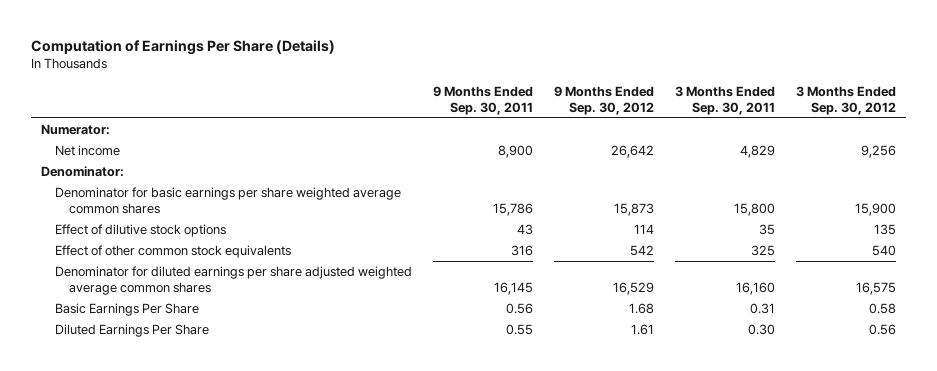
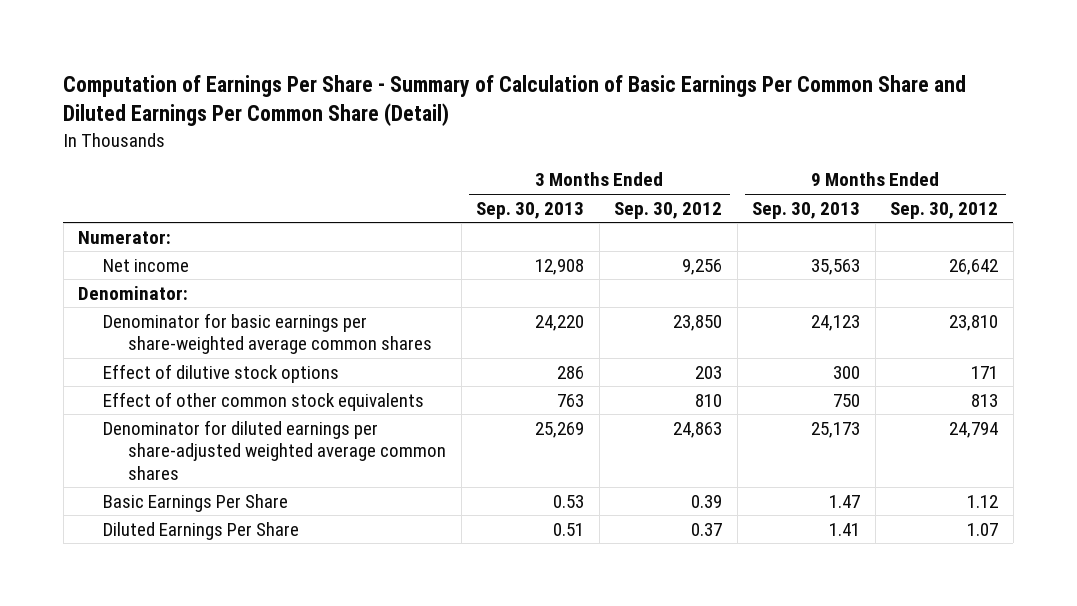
- Computation of Earnings Per Share (Details)
+ Computation of Earnings Per Share - Summary of Calculation of Basic Earnings Per Common Share and Diluted Earnings Per Common Share (Detail)
- | 9 Months Ended Sep. 30, 2011 | 9 Months Ended Sep. 30, 2012 | 3 Months Ended Sep. 30, 2011 | 3 Months Ended Sep. 30, 2012
+ | 3 Months Ended Sep. 30, 2013 | 3 Months Ended Sep. 30, 2012 | 9 Months Ended Sep. 30, 2013 | 9 Months Ended Sep. 30, 2012
- Denominator for basic earnings per share weighted average common shares | 15,786 | 15,873 | 15,800 | 15,900
- Effect of dilutive stock options | 43 | 114 | 35 | 135
- Effect of other common stock equivalents | 316 | 542 | 325 | 540
- Denominator for diluted earnings per share adjusted weighted average common shares | 16,145 | 16,529 | 16,160 | 16,575
- Basic Earnings Per Share | 0.56 | 1.68 | 0.31 | 0.58
- Diluted Earnings Per Share | 0.55 | 1.61 | 0.30 | 0.56
+ Denominator for basic earnings per share-weighted average common shares | 24,220 | 23,850 | 24,123 | 23,810
+ Effect of dilutive stock options | 286 | 203 | 300 | 171
+ Effect of other common stock equivalents | 763 | 810 | 750 | 813
+ Denominator for diluted earnings per share-adjusted weighted average common shares | 25,269 | 24,863 | 25,173 | 24,794
+ Basic Earnings Per Share | 0.53 | 0.39 | 1.47 | 1.12
+ Diluted Earnings Per Share | 0.51 | 0.37 | 1.41 | 1.07

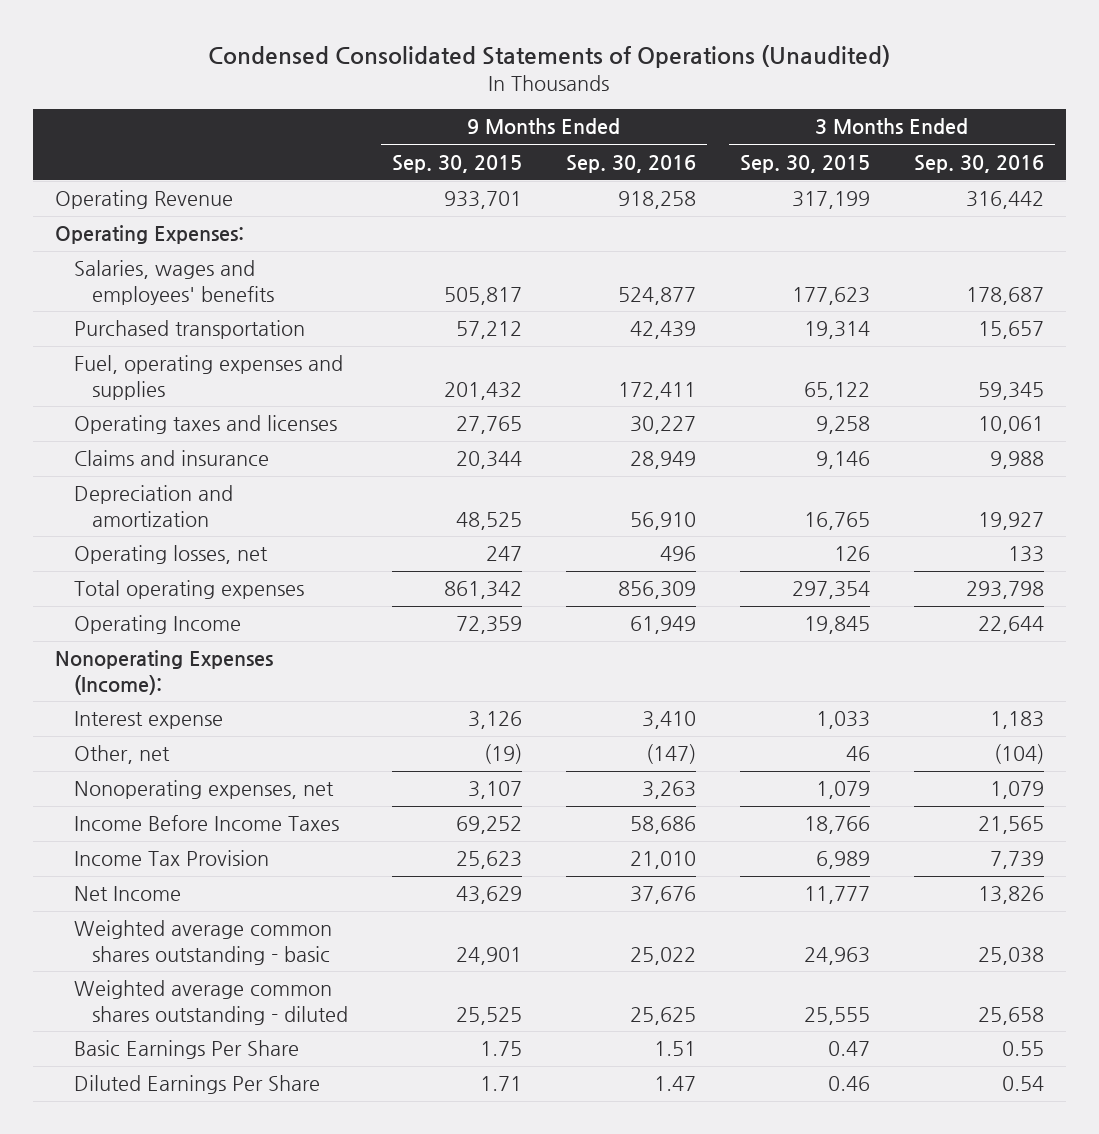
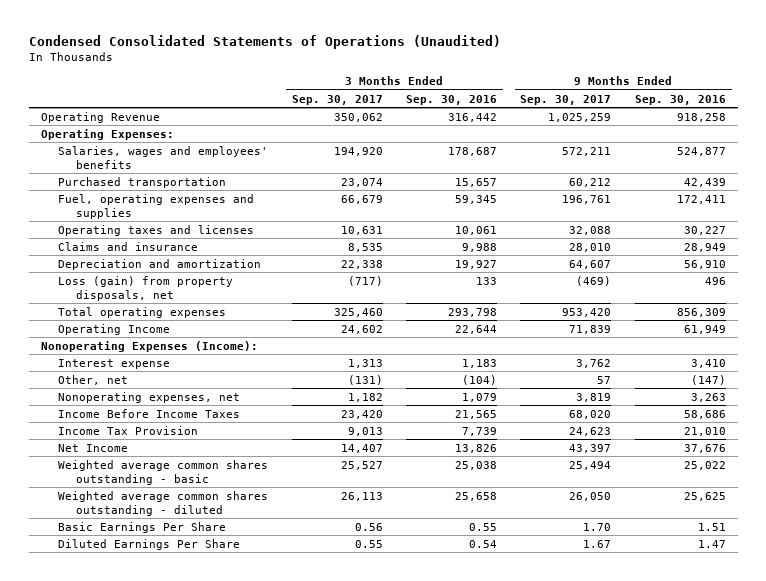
- | 9 Months Ended Sep. 30, 2015 | 9 Months Ended Sep. 30, 2016 | 3 Months Ended Sep. 30, 2015 | 3 Months Ended Sep. 30, 2016
+ | 3 Months Ended Sep. 30, 2017 | 3 Months Ended Sep. 30, 2016 | 9 Months Ended Sep. 30, 2017 | 9 Months Ended Sep. 30, 2016
- Operating losses, net | 247 | 496 | 126 | 133
+ Loss (gain) from property disposals, net | (717) | 133 | (469) | 496

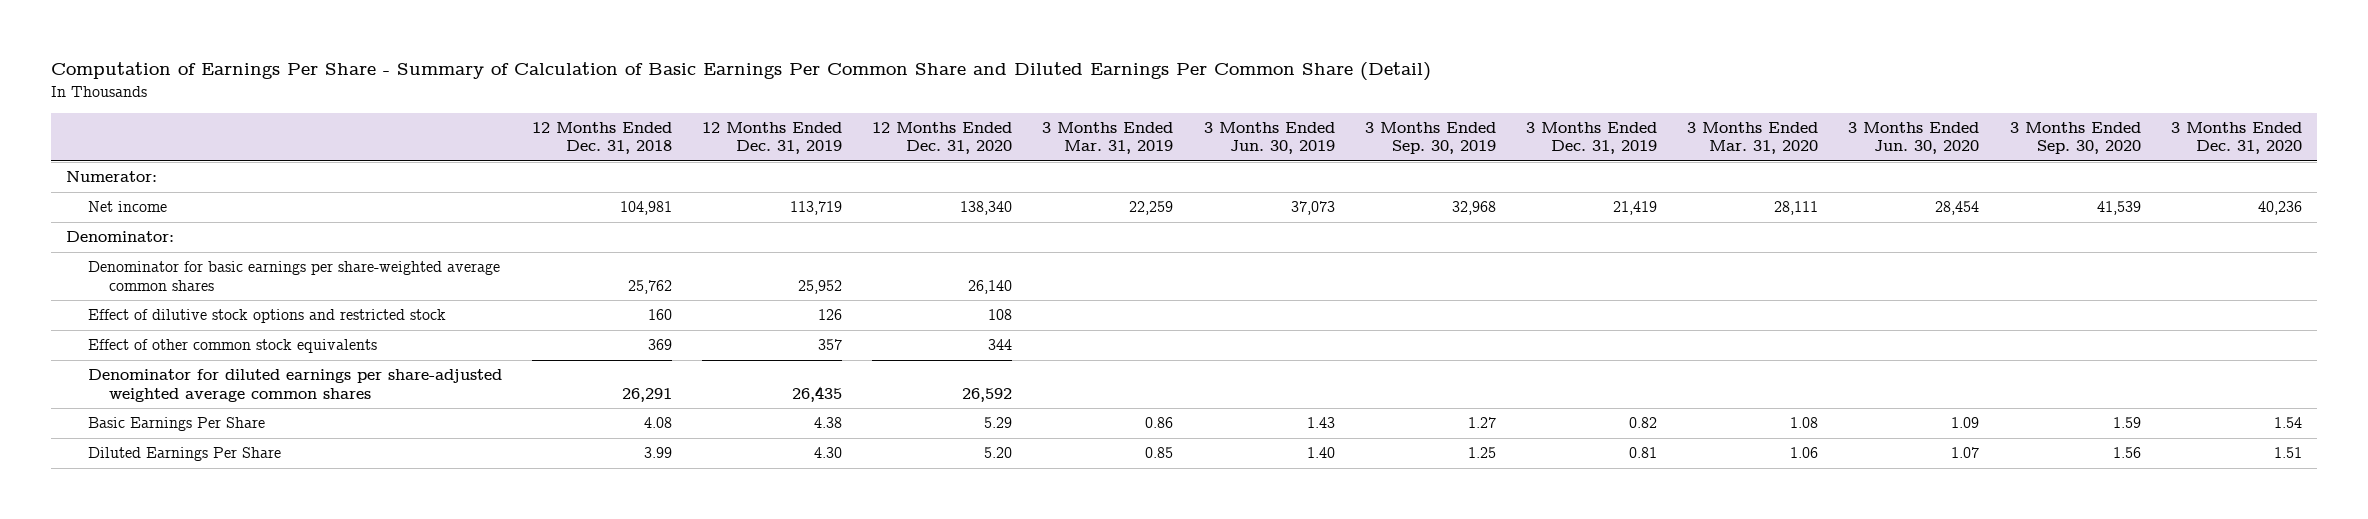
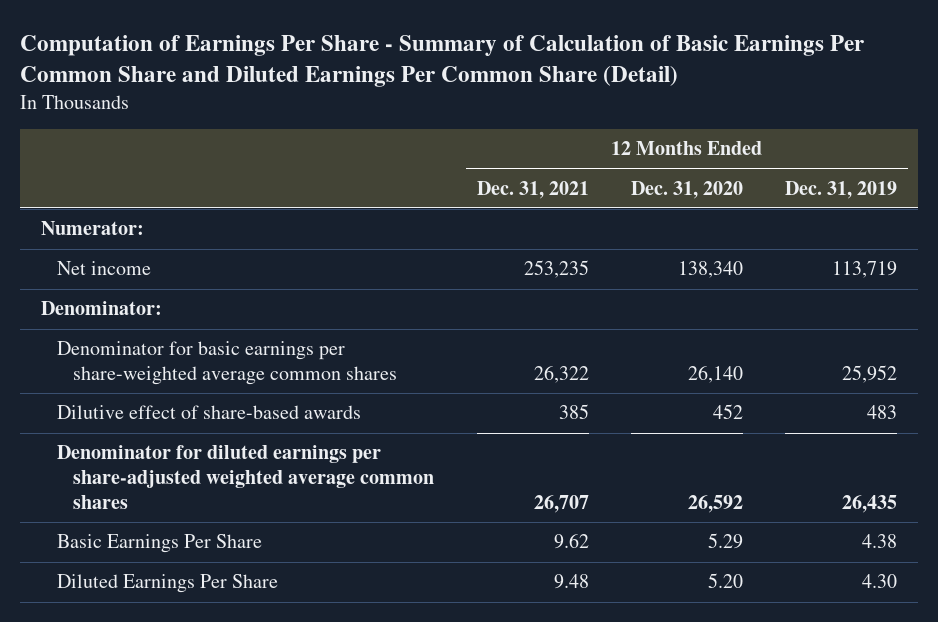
- | 12 Months Ended Dec. 31, 2018 | 12 Months Ended Dec. 31, 2019 | 12 Months Ended Dec. 31, 2020 | 3 Months Ended Mar. 31, 2019 | 3 Months Ended Jun. 30, 2019 | 3 Months Ended Sep. 30, 2019 | 3 Months Ended Dec. 31, 2019 | 3 Months Ended Mar. 31, 2020 | 3 Months Ended Jun. 30, 2020 | 3 Months Ended Sep. 30, 2020 | 3 Months Ended Dec. 31, 2020
+ | 12 Months Ended Dec. 31, 2021 | 12 Months Ended Dec. 31, 2020 | 12 Months Ended Dec. 31, 2019
- Effect of dilutive stock options and restricted stock | 160 | 126 | 108 | | | | | | | |
- Effect of other common stock equivalents | 369 | 357 | 344 | | | | | | | |
+ Dilutive effect of share-based awards | 385 | 452 | 483

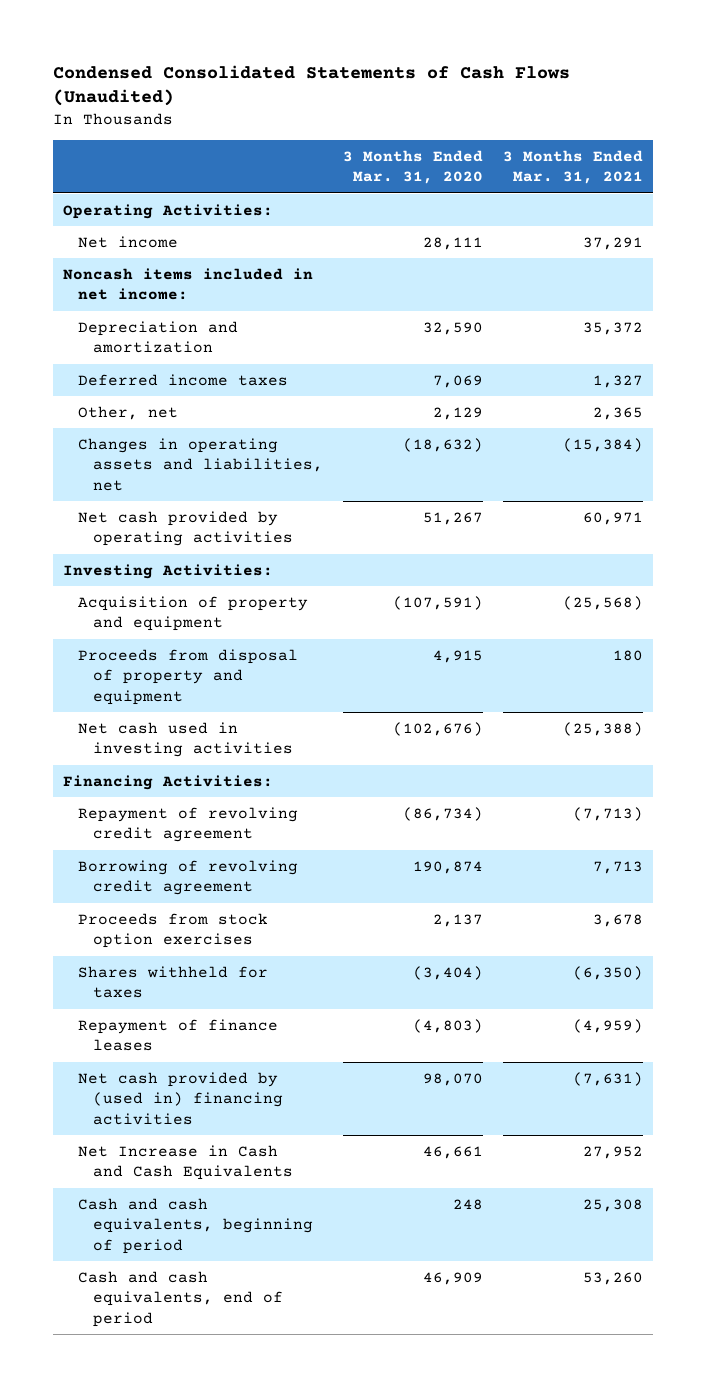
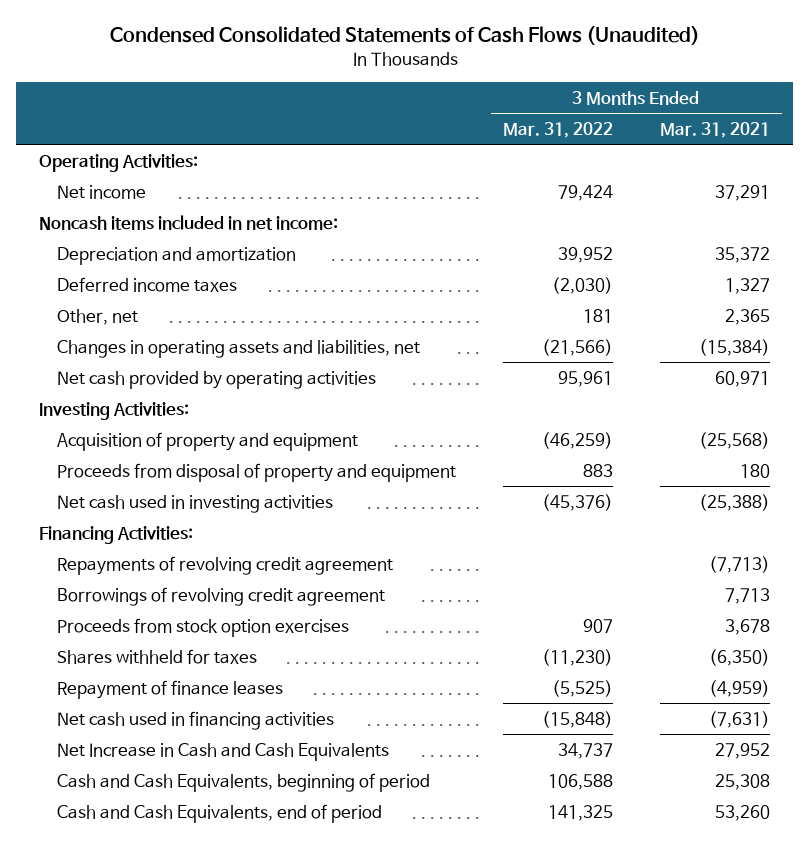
- | 3 Months Ended Mar. 31, 2020 | 3 Months Ended Mar. 31, 2021
+ | 3 Months Ended Mar. 31, 2022 | 3 Months Ended Mar. 31, 2021
- Repayment of revolving credit agreement | (86,734) | (7,713)
- Borrowing of revolving credit agreement | 190,874 | 7,713
+ Repayments of revolving credit agreement | | (7,713)
+ Borrowings of revolving credit agreement | | 7,713
- Net cash provided by (used in) financing activities | 98,070 | (7,631)
+ Net cash used in financing activities | (15,848) | (7,631)
- Cash and cash equivalents, beginning of period | 248 | 25,308
- Cash and cash equivalents, end of period | 46,909 | 53,260
+ Cash and Cash Equivalents, beginning of period | 106,588 | 25,308
+ Cash and Cash Equivalents, end of period | 141,325 | 53,260

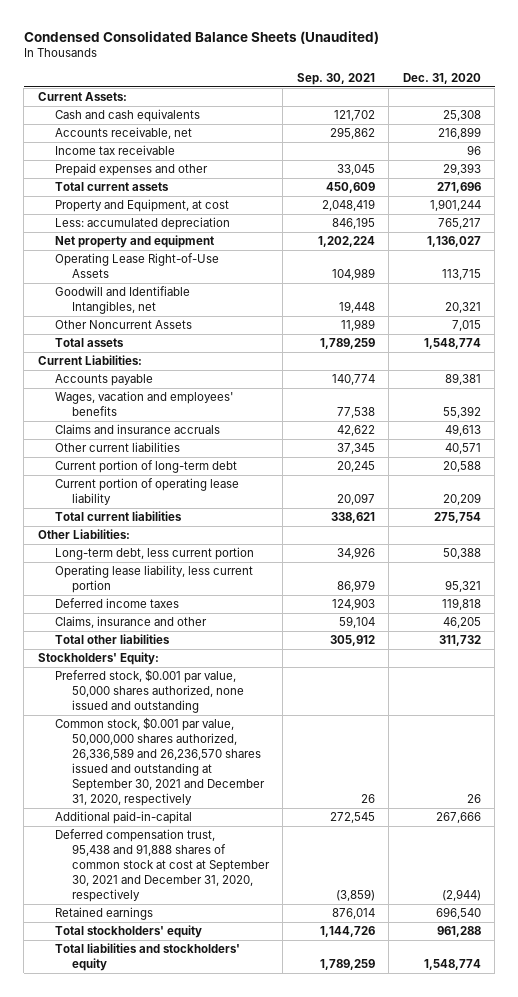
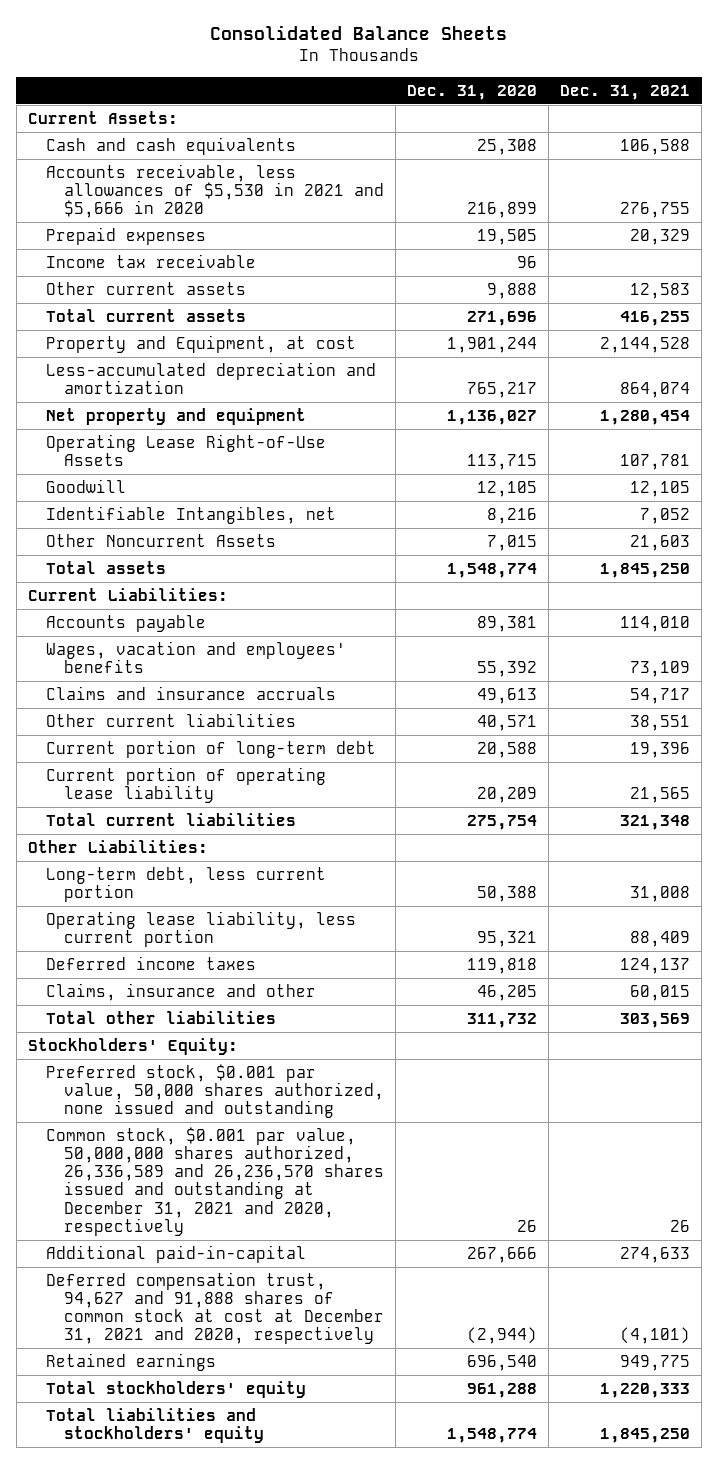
- Condensed Consolidated Balance Sheets (Unaudited)
+ Consolidated Balance Sheets
- | Sep. 30, 2021 | Dec. 31, 2020
+ | Dec. 31, 2020 | Dec. 31, 2021
- Accounts receivable, net | 295,862 | 216,899
+ Accounts receivable, less allowances of $5,530 in 2021 and $5,666 in 2020 | 216,899 | 276,755
+ Prepaid expenses | 19,505 | 20,329
- Prepaid expenses and other | 33,045 | 29,393
+ Other current assets | 9,888 | 12,583
- Less: accumulated depreciation | 846,195 | 765,217
+ Less-accumulated depreciation and amortization | 765,217 | 864,074
- Goodwill and Identifiable Intangibles, net | 19,448 | 20,321
+ Goodwill | 12,105 | 12,105
+ Identifiable Intangibles, net | 8,216 | 7,052
- Common stock, $0.001 par value, 50,000,000 shares authorized, 26,336,589 and 26,236,570 shares issued and outstanding at September 30, 2021 and December 31, 2020, respectively | 26 | 26
+ Common stock, $0.001 par value, 50,000,000 shares authorized, 26,336,589 and 26,236,570 shares issued and outstanding at December 31, 2021 and 2020, respectively | 26 | 26
- Deferred compensation trust, 95,438 and 91,888 shares of common stock at cost at September 30, 2021 and December 31, 2020, respectively | (3,859) | (2,944)
+ Deferred compensation trust, 94,627 and 91,888 shares of common stock at cost at December 31, 2021 and 2020, respectively | (2,944) | (4,101)

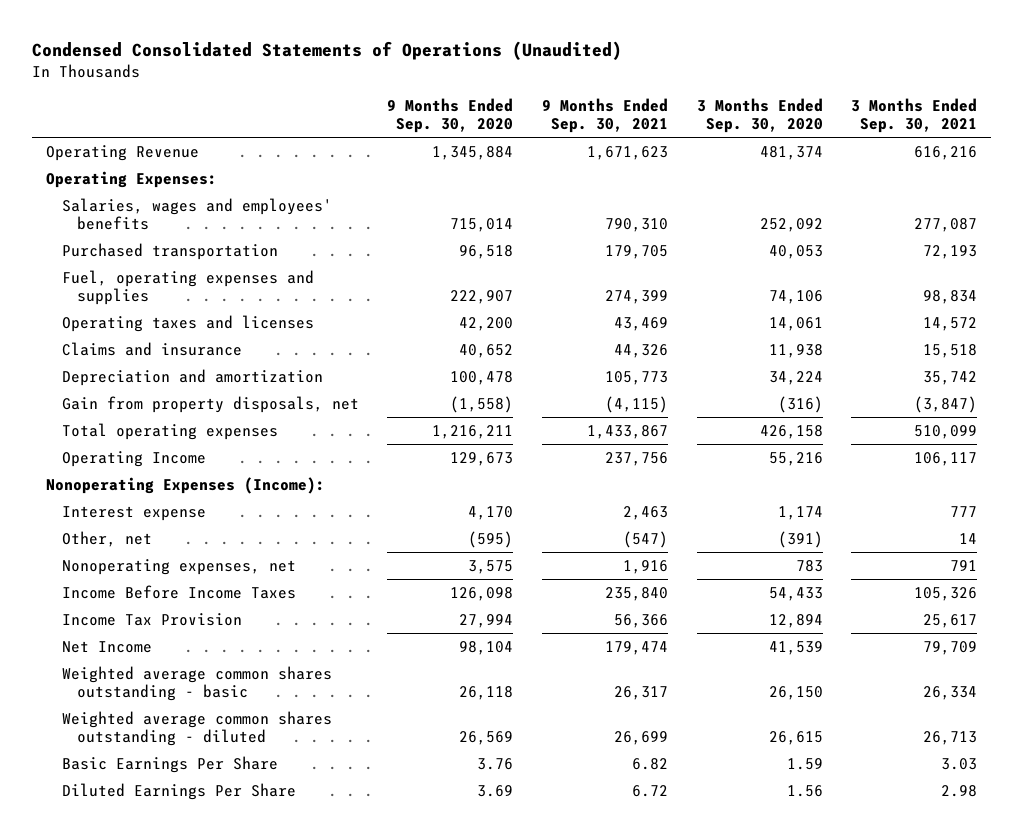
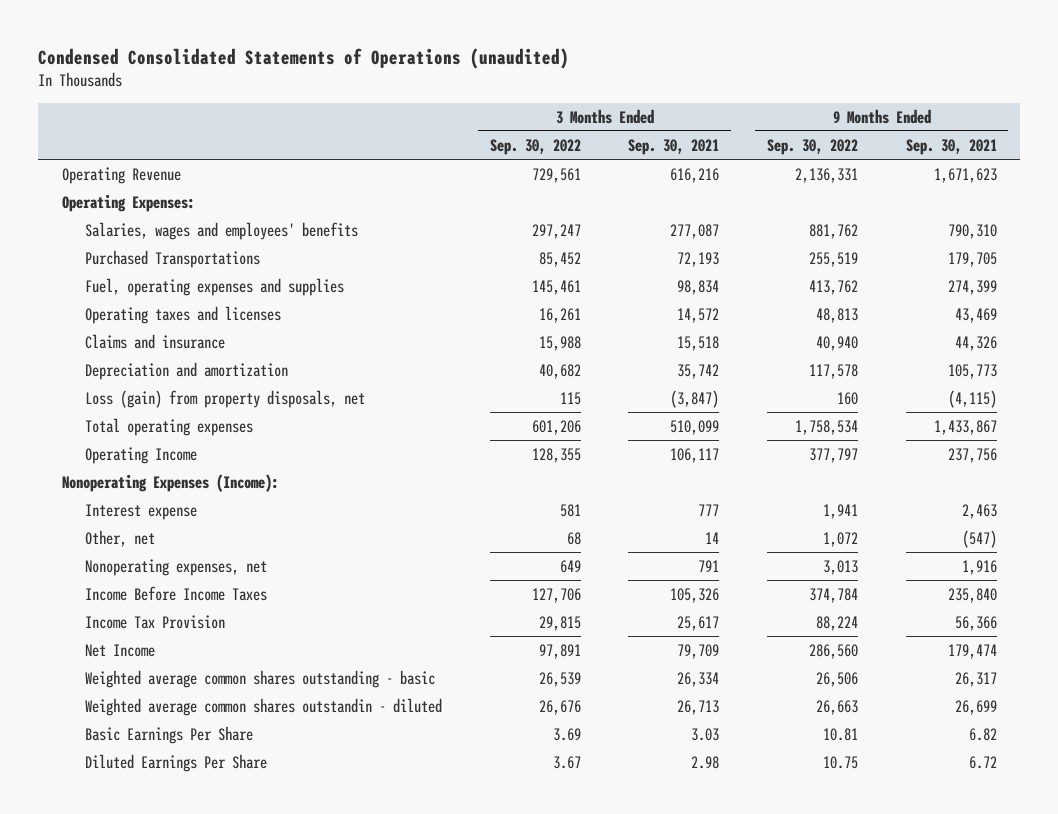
- Condensed Consolidated Statements of Operations (Unaudited)
+ Condensed Consolidated Statements of Operations (unaudited)
- | 9 Months Ended Sep. 30, 2020 | 9 Months Ended Sep. 30, 2021 | 3 Months Ended Sep. 30, 2020 | 3 Months Ended Sep. 30, 2021
+ | 3 Months Ended Sep. 30, 2022 | 3 Months Ended Sep. 30, 2021 | 9 Months Ended Sep. 30, 2022 | 9 Months Ended Sep. 30, 2021
- Purchased transportation | 96,518 | 179,705 | 40,053 | 72,193
+ Purchased Transportations | 85,452 | 72,193 | 255,519 | 179,705
- Gain from property disposals, net | (1,558) | (4,115) | (316) | (3,847)
+ Loss (gain) from property disposals, net | 115 | (3,847) | 160 | (4,115)
- Weighted average common shares outstanding - diluted | 26,569 | 26,699 | 26,615 | 26,713
+ Weighted average common shares outstandin - diluted | 26,676 | 26,713 | 26,663 | 26,699

